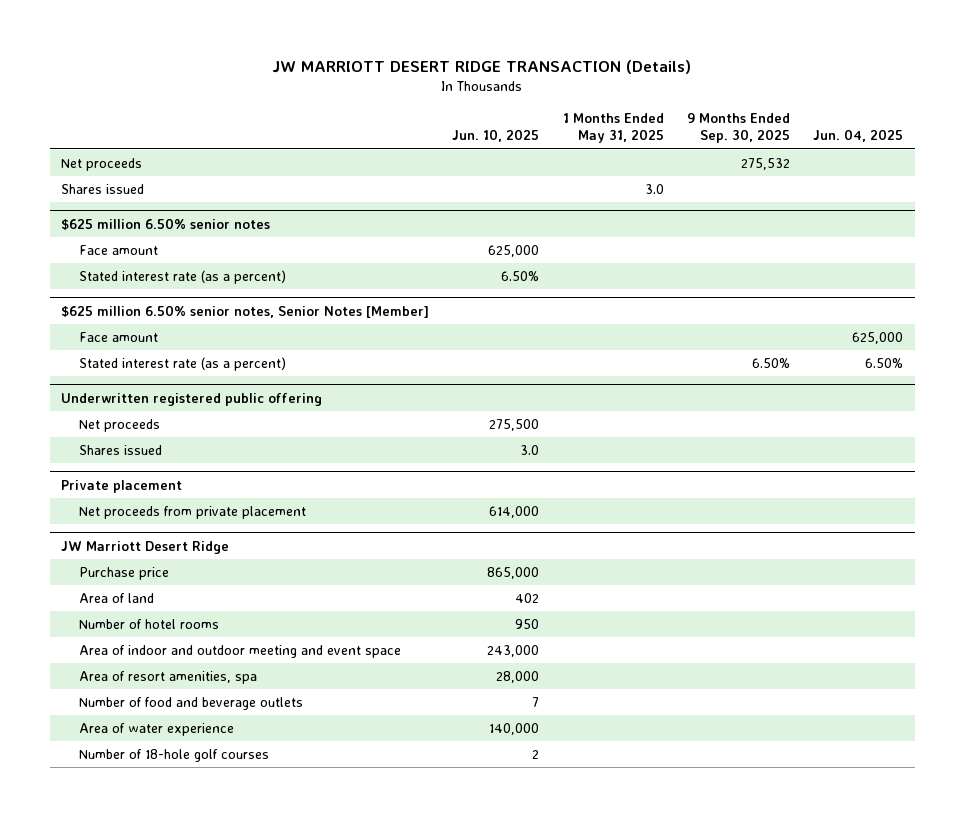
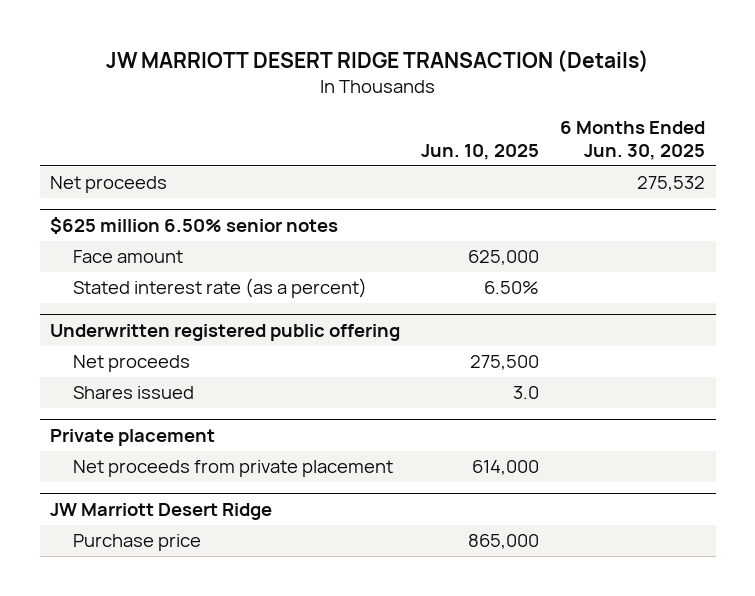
- | Jun. 10, 2025 | 1 Months Ended May 31, 2025 | 9 Months Ended Sep. 30, 2025 | Jun. 04, 2025
+ | Jun. 10, 2025 | 6 Months Ended Jun. 30, 2025
- Shares issued | | 3.0 | |
- $625 million 6.50% senior notes, Senior Notes [Member]
- Face amount | | | | 625,000
- Stated interest rate (as a percent) | | | 6.50% | 6.50%
@ JW Marriott Desert Ridge
- Area of land | 402 | | |
- Number of hotel rooms | 950 | | |
- Area of indoor and outdoor meeting and event space | 243,000 | | |
- Area of resort amenities, spa | 28,000 | | |
- Number of food and beverage outlets | 7 | | |
- Area of water experience | 140,000 | | |
- Number of 18-hole golf courses | 2 | | |

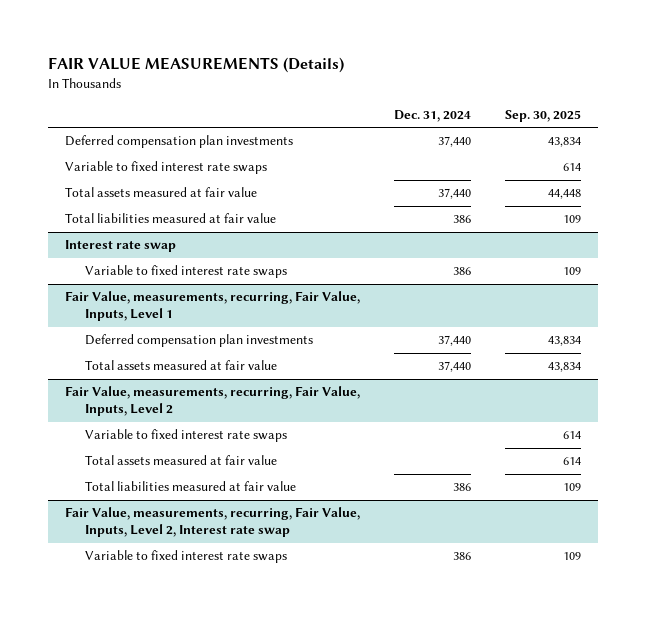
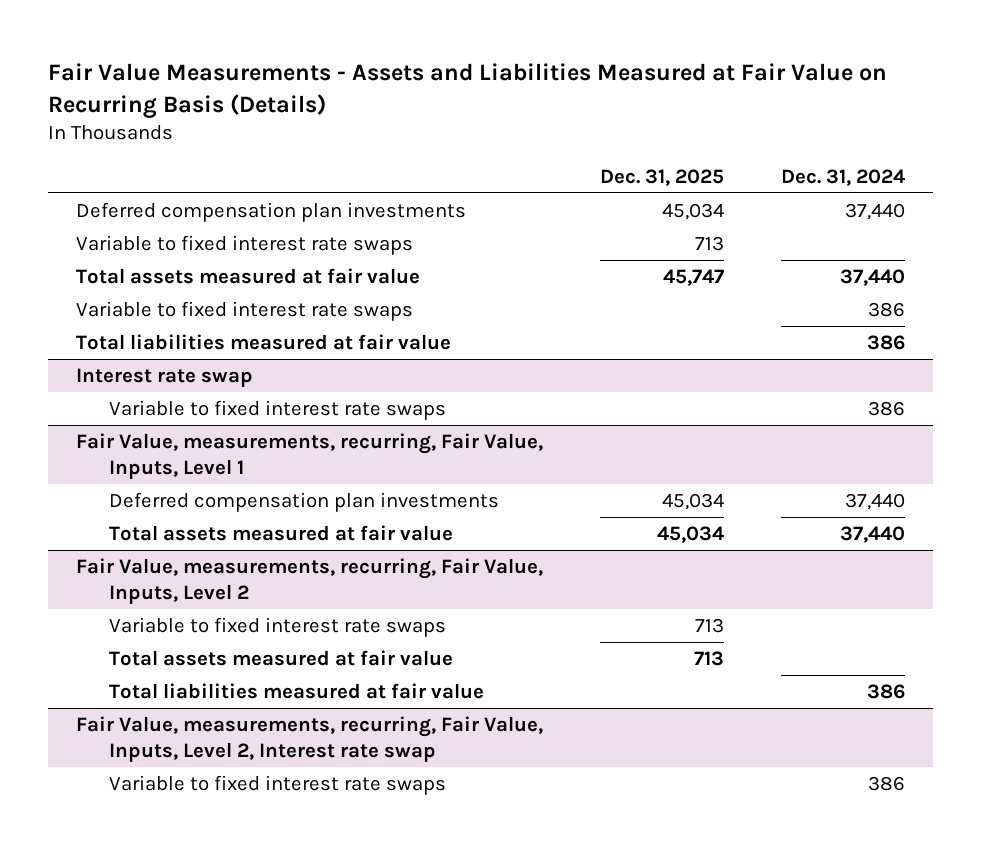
- FAIR VALUE MEASUREMENTS (Details)
+ Fair Value Measurements - Assets and Liabilities Measured at Fair Value on Recurring Basis (Details)
- | Dec. 31, 2024 | Sep. 30, 2025
+ | Dec. 31, 2025 | Dec. 31, 2024
+ Variable to fixed interest rate swaps | | 386

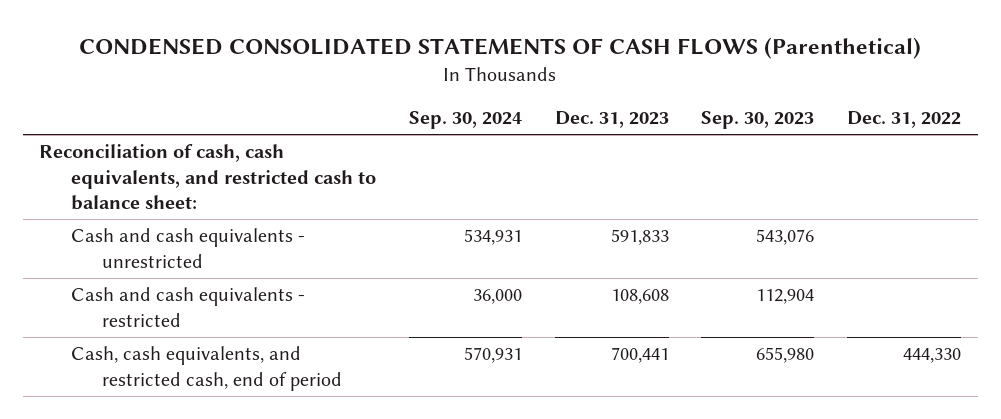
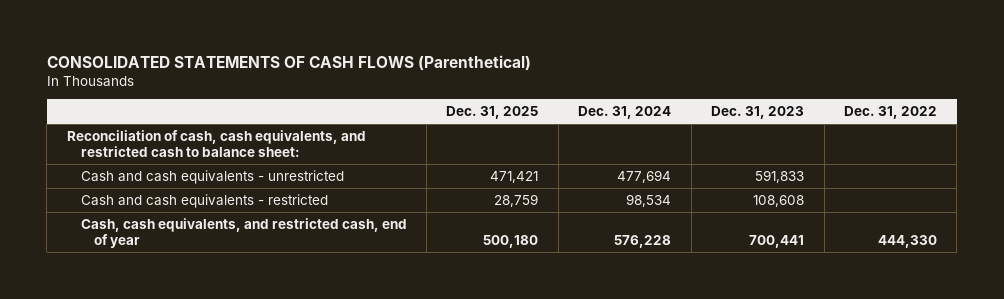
- CONDENSED CONSOLIDATED STATEMENTS OF CASH FLOWS (Parenthetical)
+ CONSOLIDATED STATEMENTS OF CASH FLOWS (Parenthetical)
- | Sep. 30, 2024 | Dec. 31, 2023 | Sep. 30, 2023 | Dec. 31, 2022
+ | Dec. 31, 2025 | Dec. 31, 2024 | Dec. 31, 2023 | Dec. 31, 2022
- Cash, cash equivalents, and restricted cash, end of period | 570,931 | 700,441 | 655,980 | 444,330
+ Cash, cash equivalents, and restricted cash, end of year | 500,180 | 576,228 | 700,441 | 444,330

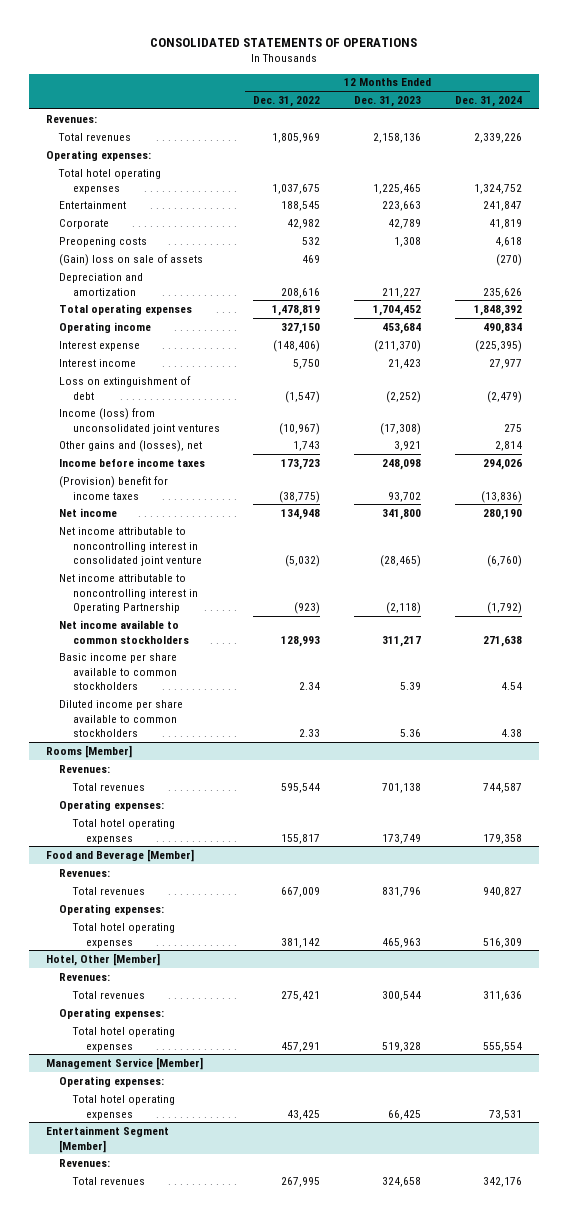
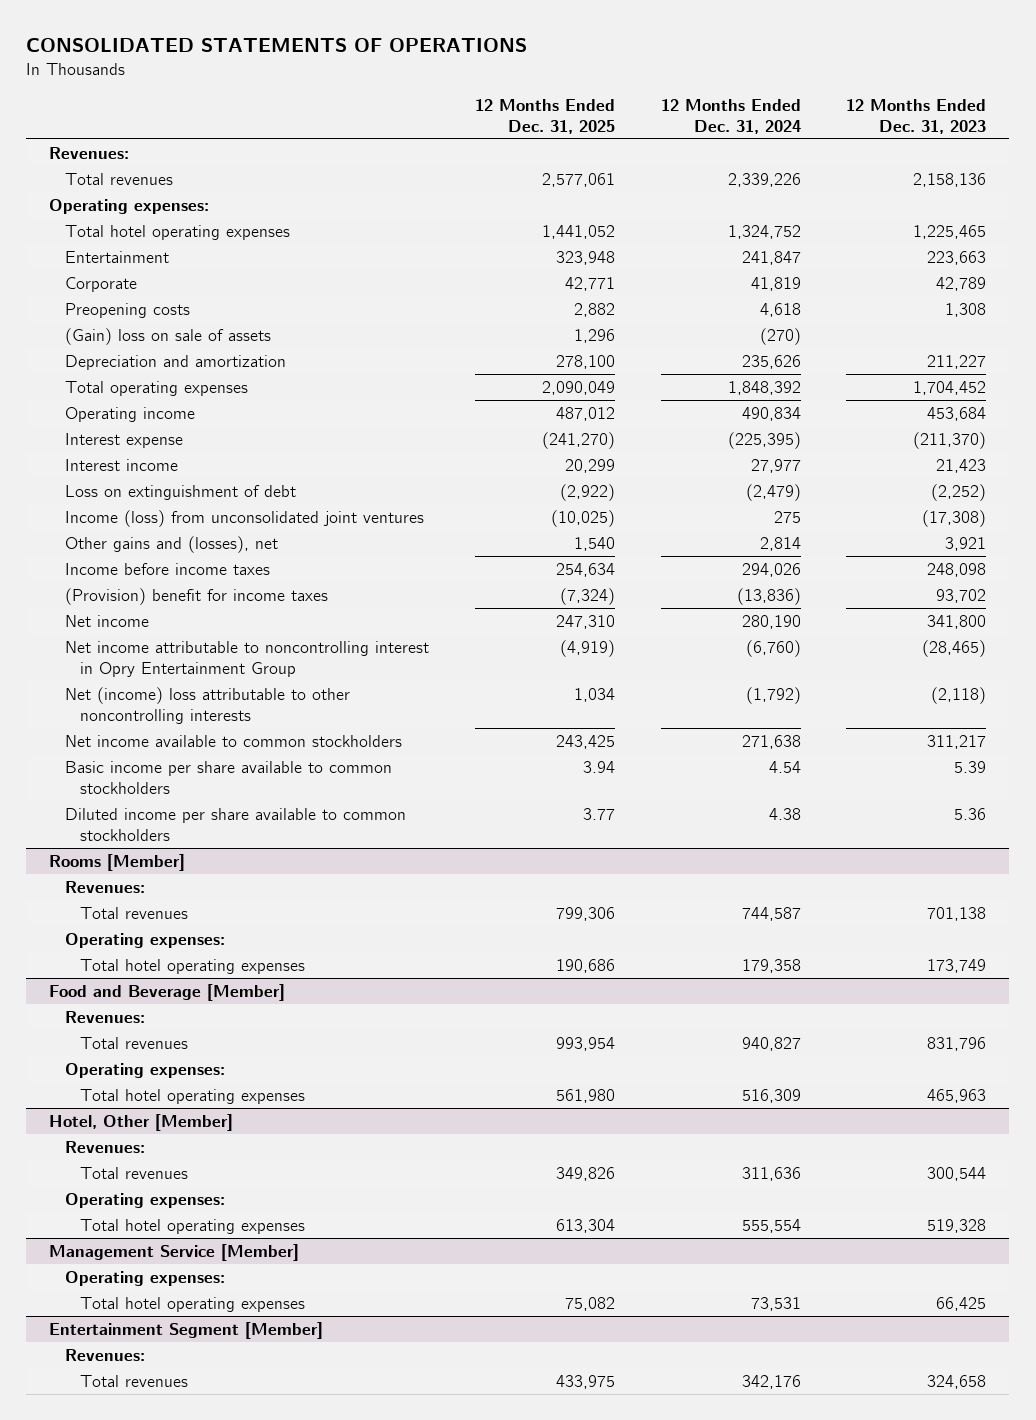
- | 12 Months Ended Dec. 31, 2022 | 12 Months Ended Dec. 31, 2023 | 12 Months Ended Dec. 31, 2024
+ | 12 Months Ended Dec. 31, 2025 | 12 Months Ended Dec. 31, 2024 | 12 Months Ended Dec. 31, 2023
- Net income attributable to noncontrolling interest in consolidated joint venture | (5,032) | (28,465) | (6,760)
- Net income attributable to noncontrolling interest in Operating Partnership | (923) | (2,118) | (1,792)
+ Net income attributable to noncontrolling interest in Opry Entertainment Group | (4,919) | (6,760) | (28,465)
+ Net (income) loss attributable to other noncontrolling interests | 1,034 | (1,792) | (2,118)

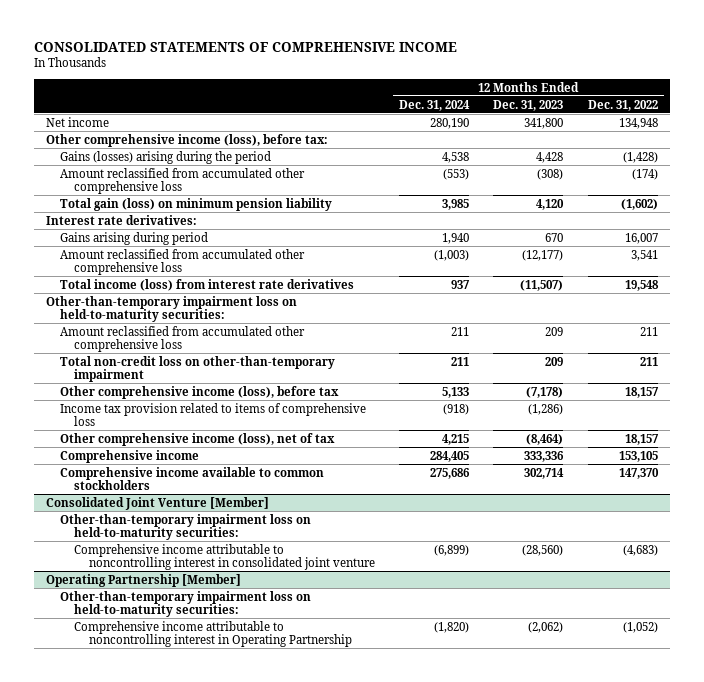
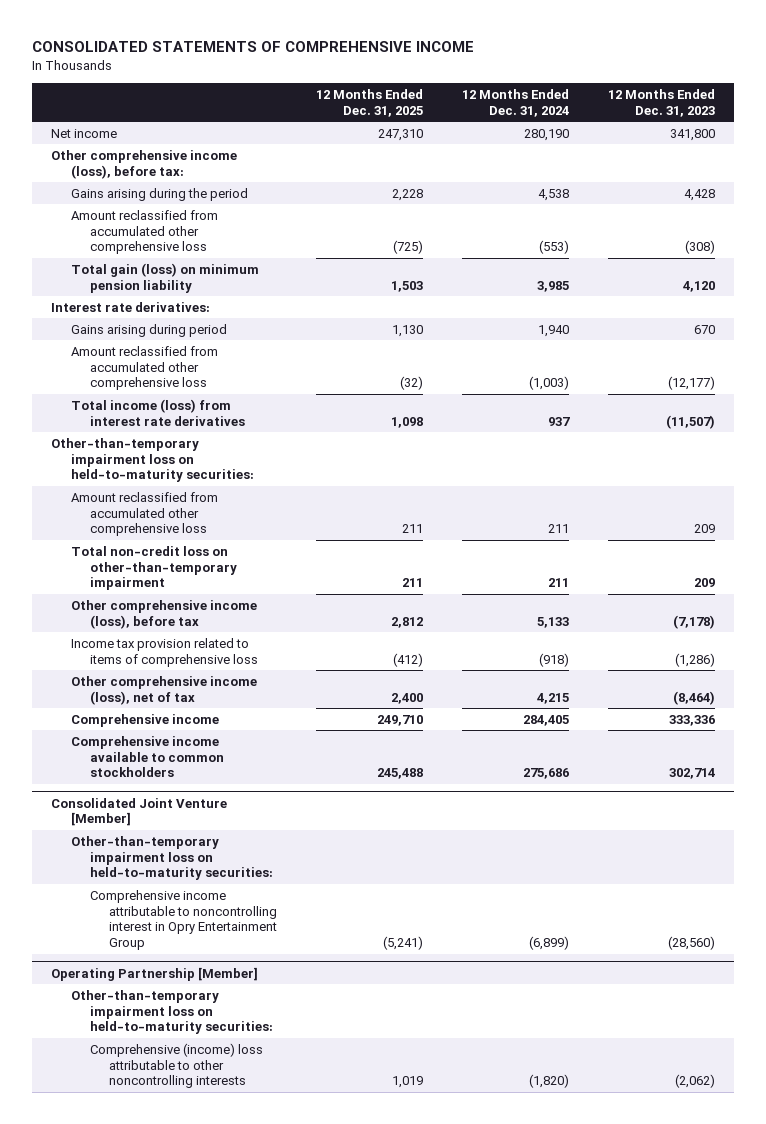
- | 12 Months Ended Dec. 31, 2024 | 12 Months Ended Dec. 31, 2023 | 12 Months Ended Dec. 31, 2022
+ | 12 Months Ended Dec. 31, 2025 | 12 Months Ended Dec. 31, 2024 | 12 Months Ended Dec. 31, 2023
- Gains (losses) arising during the period | 4,538 | 4,428 | (1,428)
+ Gains arising during the period | 2,228 | 4,538 | 4,428
@ Consolidated Joint Venture [Member]
- Comprehensive income attributable to noncontrolling interest in consolidated joint venture | (6,899) | (28,560) | (4,683)
+ Comprehensive income attributable to noncontrolling interest in Opry Entertainment Group | (5,241) | (6,899) | (28,560)
@ Operating Partnership [Member]
- Comprehensive income attributable to noncontrolling interest in Operating Partnership | (1,820) | (2,062) | (1,052)
+ Comprehensive (income) loss attributable to other noncontrolling interests | 1,019 | (1,820) | (2,062)

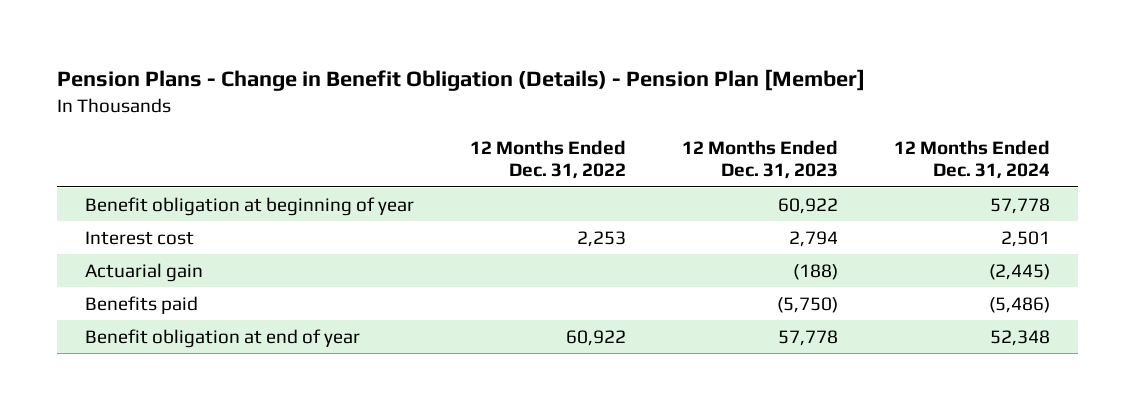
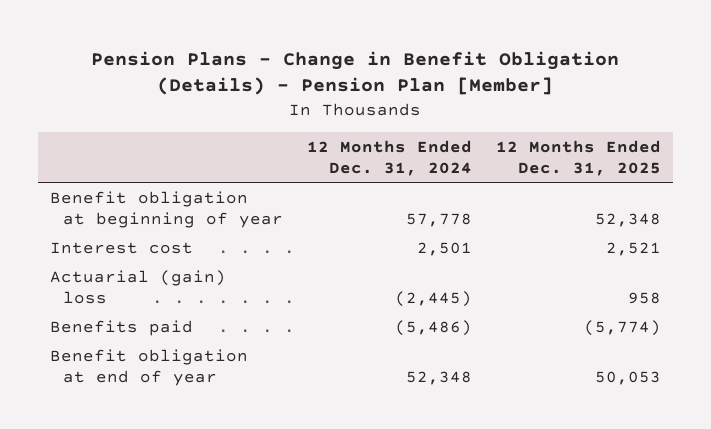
- | 12 Months Ended Dec. 31, 2022 | 12 Months Ended Dec. 31, 2023 | 12 Months Ended Dec. 31, 2024
+ | 12 Months Ended Dec. 31, 2024 | 12 Months Ended Dec. 31, 2025
- Actuarial gain | | (188) | (2,445)
+ Actuarial (gain) loss | (2,445) | 958

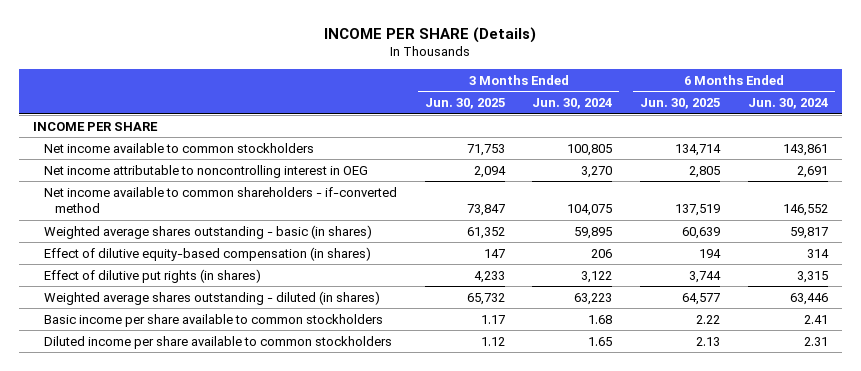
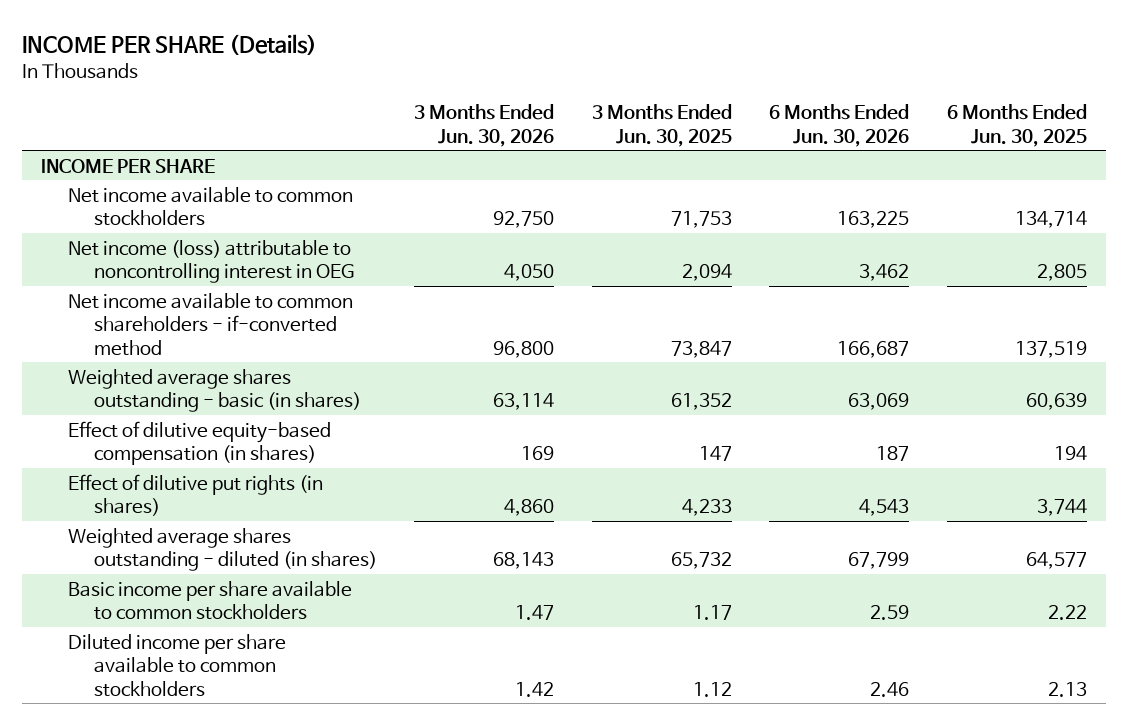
- | 3 Months Ended Jun. 30, 2025 | 3 Months Ended Jun. 30, 2024 | 6 Months Ended Jun. 30, 2025 | 6 Months Ended Jun. 30, 2024
+ | 3 Months Ended Jun. 30, 2026 | 3 Months Ended Jun. 30, 2025 | 6 Months Ended Jun. 30, 2026 | 6 Months Ended Jun. 30, 2025
- Net income attributable to noncontrolling interest in OEG | 2,094 | 3,270 | 2,805 | 2,691
+ Net income (loss) attributable to noncontrolling interest in OEG | 4,050 | 2,094 | 3,462 | 2,805

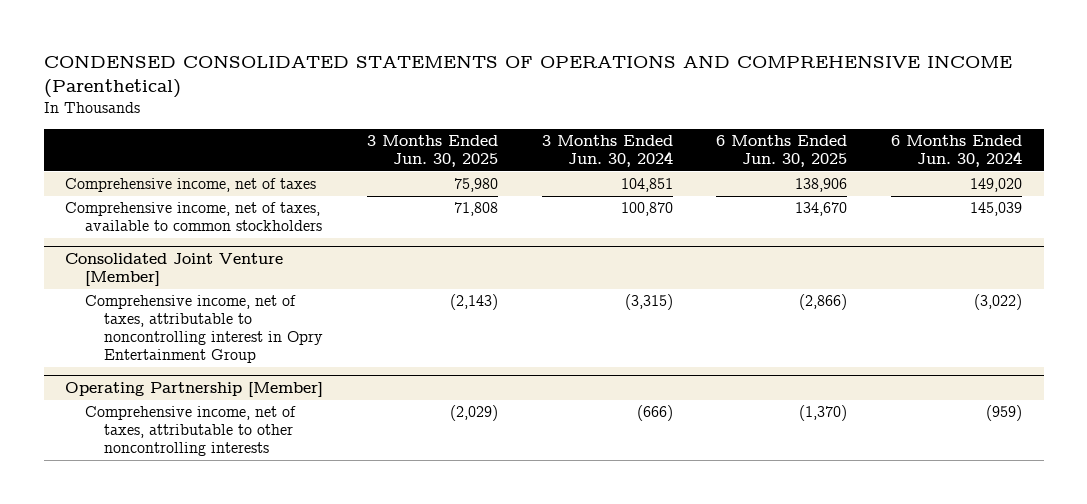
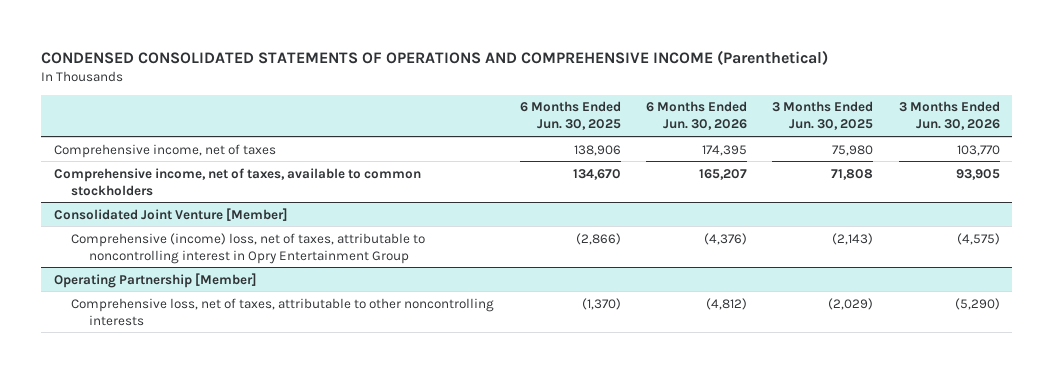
- | 3 Months Ended Jun. 30, 2025 | 3 Months Ended Jun. 30, 2024 | 6 Months Ended Jun. 30, 2025 | 6 Months Ended Jun. 30, 2024
+ | 6 Months Ended Jun. 30, 2025 | 6 Months Ended Jun. 30, 2026 | 3 Months Ended Jun. 30, 2025 | 3 Months Ended Jun. 30, 2026
@ Consolidated Joint Venture [Member]
- Comprehensive income, net of taxes, attributable to noncontrolling interest in Opry Entertainment Group | (2,143) | (3,315) | (2,866) | (3,022)
+ Comprehensive (income) loss, net of taxes, attributable to noncontrolling interest in Opry Entertainment Group | (2,866) | (4,376) | (2,143) | (4,575)
@ Operating Partnership [Member]
- Comprehensive income, net of taxes, attributable to other noncontrolling interests | (2,029) | (666) | (1,370) | (959)
+ Comprehensive loss, net of taxes, attributable to other noncontrolling interests | (1,370) | (4,812) | (2,029) | (5,290)

